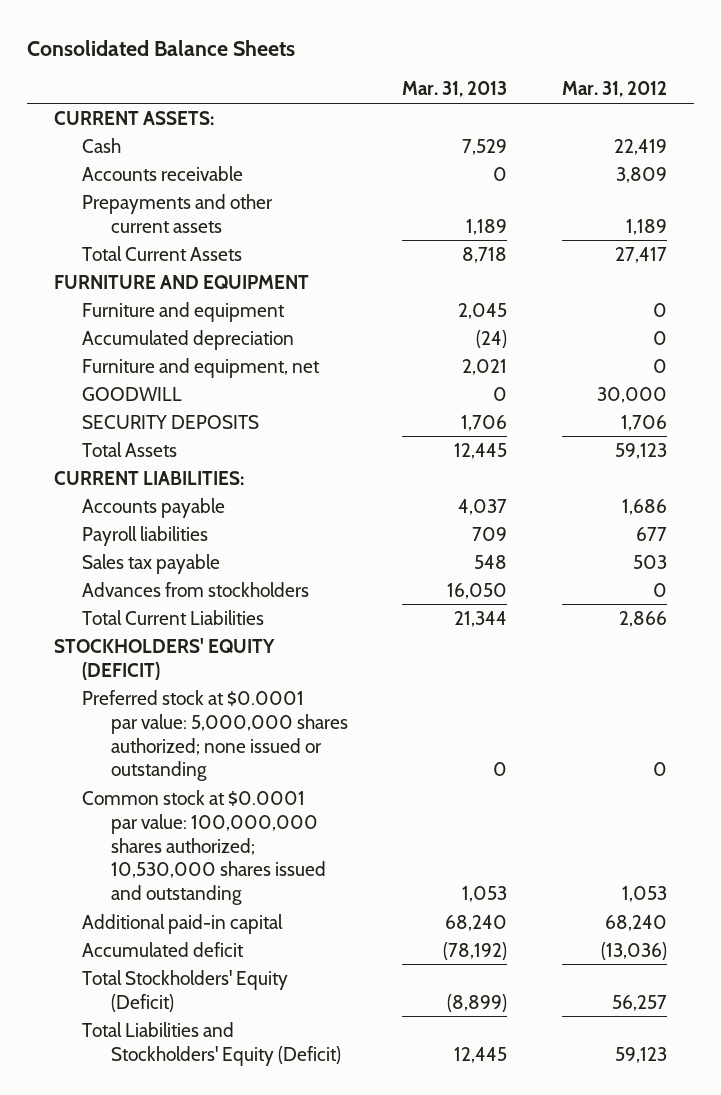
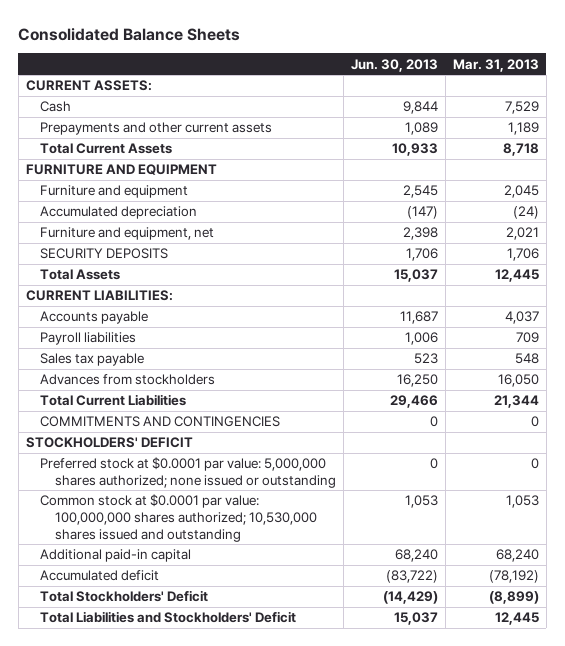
- | Mar. 31, 2013 | Mar. 31, 2012
+ | Jun. 30, 2013 | Mar. 31, 2013
- Accounts receivable | 0 | 3,809
- GOODWILL | 0 | 30,000
- STOCKHOLDERS' EQUITY (DEFICIT)
+ COMMITMENTS AND CONTINGENCIES | 0 | 0
+ STOCKHOLDERS' DEFICIT
- Total Stockholders' Equity (Deficit) | (8,899) | 56,257
- Total Liabilities and Stockholders' Equity (Deficit) | 12,445 | 59,123
+ Total Stockholders' Deficit | (14,429) | (8,899)
+ Total Liabilities and Stockholders' Deficit | 15,037 | 12,445

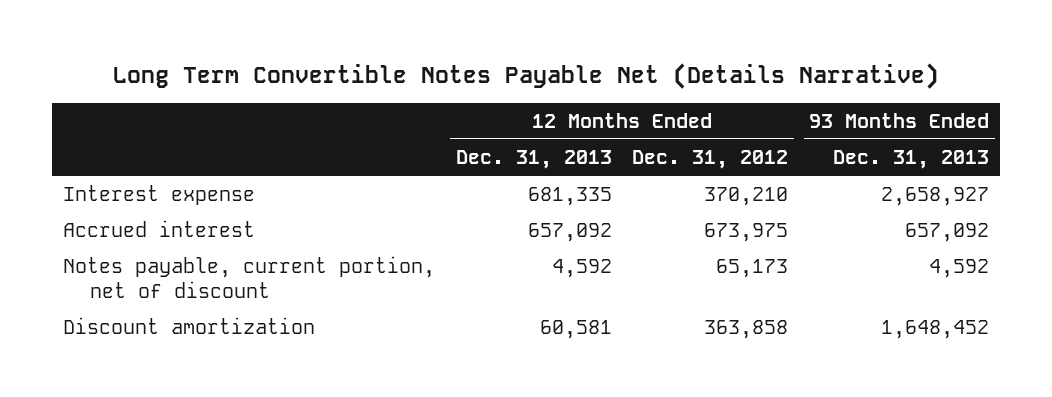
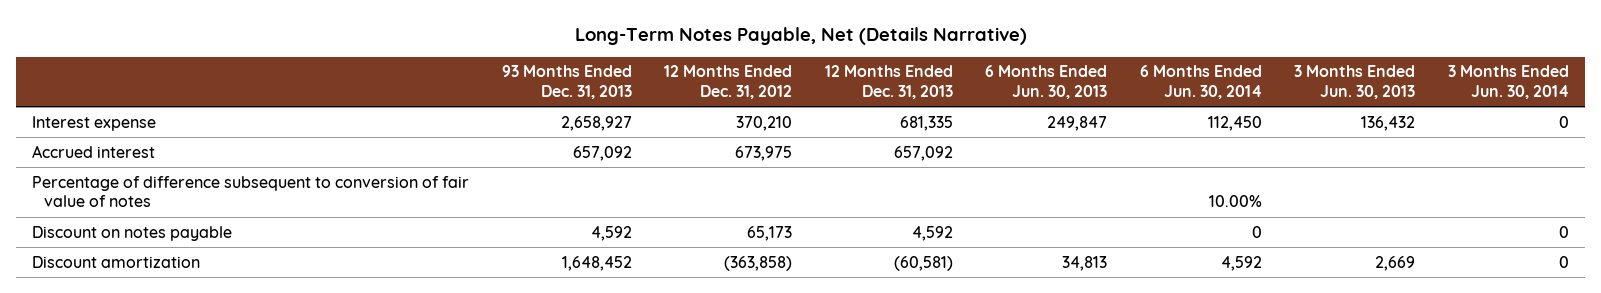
- Long Term Convertible Notes Payable Net (Details Narrative)
+ Long-Term Notes Payable, Net (Details Narrative)
- | 12 Months Ended Dec. 31, 2013 | 12 Months Ended Dec. 31, 2012 | 93 Months Ended Dec. 31, 2013
+ | 93 Months Ended Dec. 31, 2013 | 12 Months Ended Dec. 31, 2012 | 12 Months Ended Dec. 31, 2013 | 6 Months Ended Jun. 30, 2013 | 6 Months Ended Jun. 30, 2014 | 3 Months Ended Jun. 30, 2013 | 3 Months Ended Jun. 30, 2014
- Notes payable, current portion, net of discount | 4,592 | 65,173 | 4,592
- Discount amortization | 60,581 | 363,858 | 1,648,452
+ Percentage of difference subsequent to conversion of fair value of notes | | | | | 10.00% | |
+ Discount on notes payable | 4,592 | 65,173 | 4,592 | | 0 | | 0
+ Discount amortization | 1,648,452 | (363,858) | (60,581) | 34,813 | 4,592 | 2,669 | 0

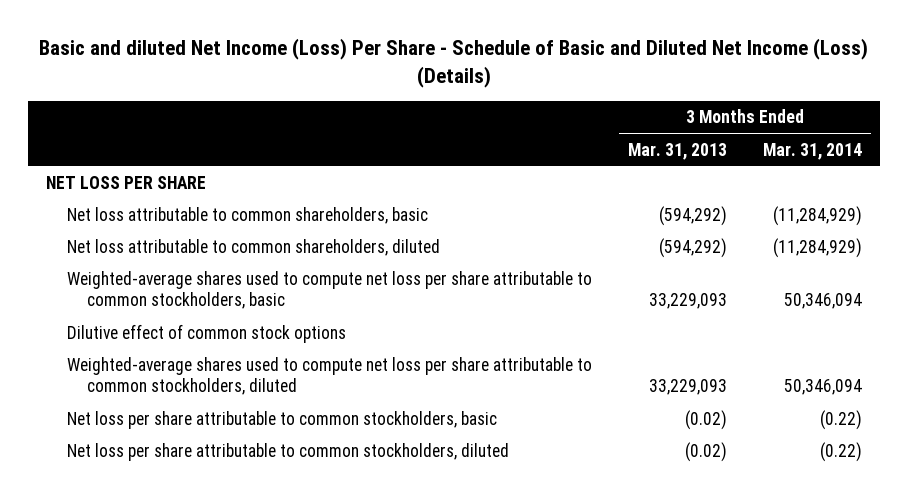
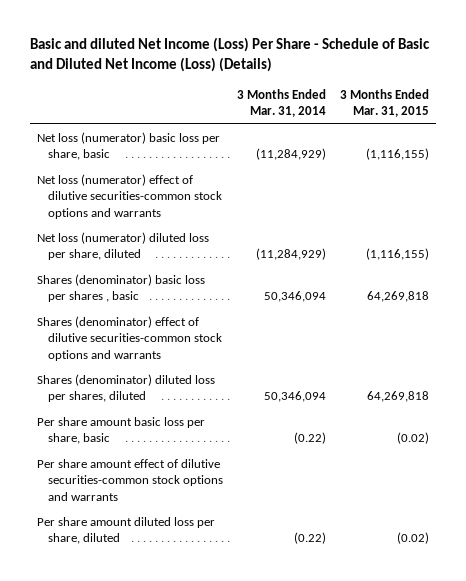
- | 3 Months Ended Mar. 31, 2013 | 3 Months Ended Mar. 31, 2014
+ | 3 Months Ended Mar. 31, 2014 | 3 Months Ended Mar. 31, 2015
- NET LOSS PER SHARE
- Net loss attributable to common shareholders, basic | (594,292) | (11,284,929)
- Net loss attributable to common shareholders, diluted | (594,292) | (11,284,929)
- Weighted-average shares used to compute net loss per share attributable to common stockholders, basic | 33,229,093 | 50,346,094
- Dilutive effect of common stock options
- Weighted-average shares used to compute net loss per share attributable to common stockholders, diluted | 33,229,093 | 50,346,094
- Net loss per share attributable to common stockholders, basic | (0.02) | (0.22)
- Net loss per share attributable to common stockholders, diluted | (0.02) | (0.22)
+ Net loss (numerator) basic loss per share, basic | (11,284,929) | (1,116,155)
+ Net loss (numerator) effect of dilutive securities-common stock options and warrants
+ Net loss (numerator) diluted loss per share, diluted | (11,284,929) | (1,116,155)
+ Shares (denominator) basic loss per shares , basic | 50,346,094 | 64,269,818
+ Shares (denominator) effect of dilutive securities-common stock options and warrants
+ Shares (denominator) diluted loss per shares, diluted | 50,346,094 | 64,269,818
+ Per share amount basic loss per share, basic | (0.22) | (0.02)
+ Per share amount effect of dilutive securities-common stock options and warrants
+ Per share amount diluted loss per share, diluted | (0.22) | (0.02)

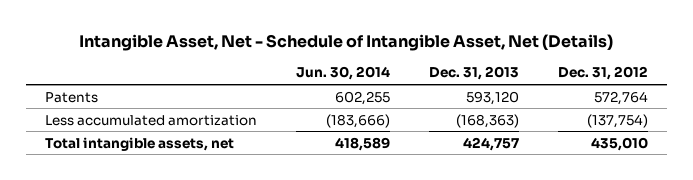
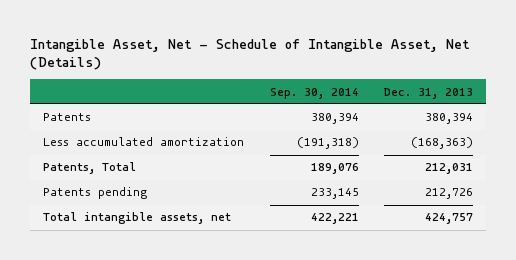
- | Jun. 30, 2014 | Dec. 31, 2013 | Dec. 31, 2012
+ | Sep. 30, 2014 | Dec. 31, 2013
- Patents | 602,255 | 593,120 | 572,764
+ Patents | 380,394 | 380,394
+ Patents, Total | 189,076 | 212,031
+ Patents pending | 233,145 | 212,726

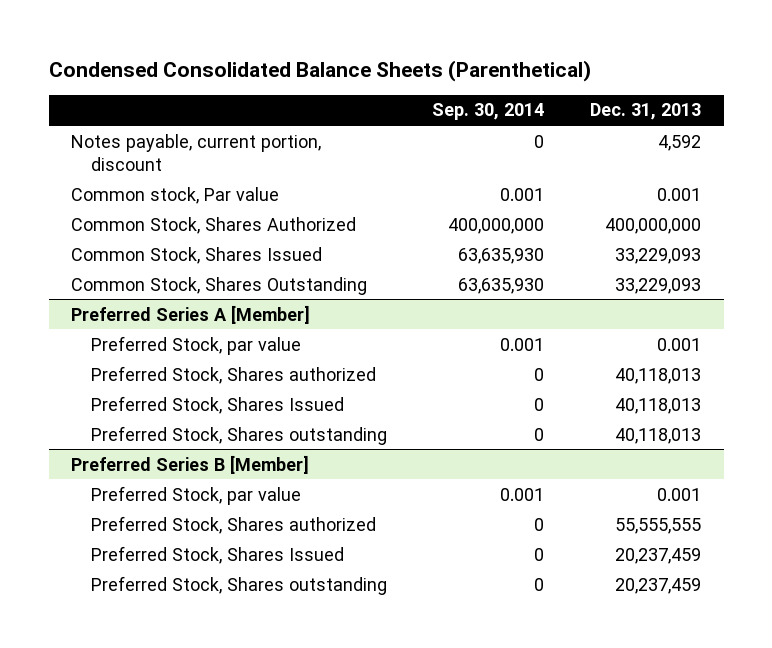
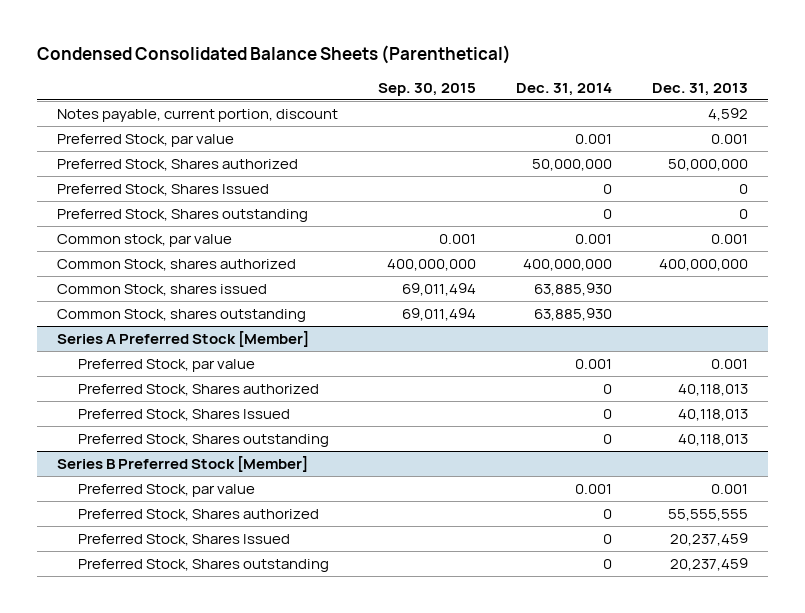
- | Sep. 30, 2014 | Dec. 31, 2013
+ | Sep. 30, 2015 | Dec. 31, 2014 | Dec. 31, 2013
- Common stock, Par value | 0.001 | 0.001
- Common Stock, Shares Authorized | 400,000,000 | 400,000,000
- Common Stock, Shares Issued | 63,635,930 | 33,229,093
- Common Stock, Shares Outstanding | 63,635,930 | 33,229,093
- Preferred Series A [Member]
+ Preferred Stock, Shares authorized | | 50,000,000 | 50,000,000
+ Preferred Stock, Shares Issued | | 0 | 0
+ Preferred Stock, Shares outstanding | | 0 | 0
+ Common stock, par value | 0.001 | 0.001 | 0.001
+ Common Stock, shares authorized | 400,000,000 | 400,000,000 | 400,000,000
+ Common Stock, shares issued | 69,011,494 | 63,885,930 |
+ Common Stock, shares outstanding | 69,011,494 | 63,885,930 |
+ Series A Preferred Stock [Member]
+ Preferred Stock, par value | | 0.001 | 0.001
- Preferred Series B [Member]
+ Series B Preferred Stock [Member]

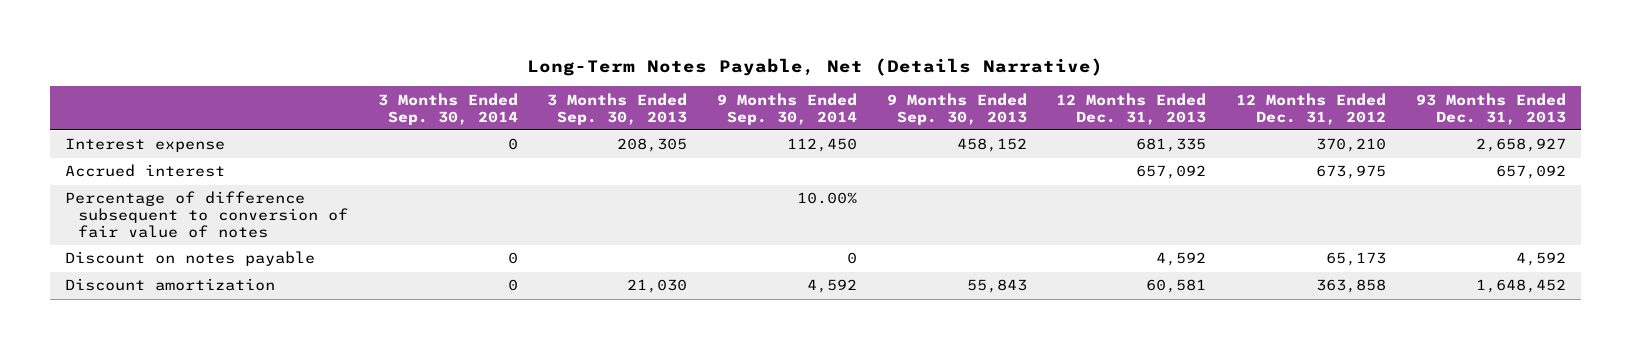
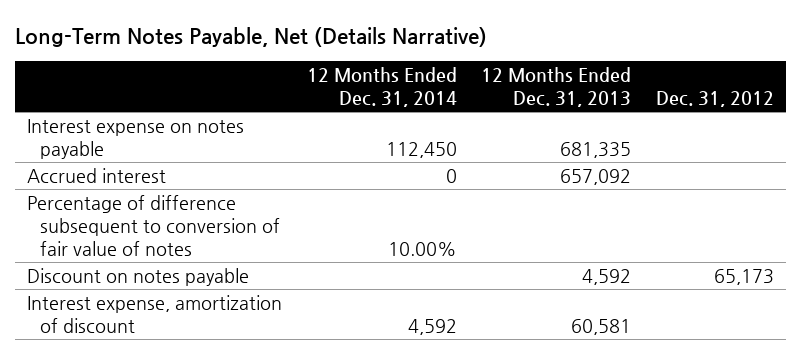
- | 3 Months Ended Sep. 30, 2014 | 3 Months Ended Sep. 30, 2013 | 9 Months Ended Sep. 30, 2014 | 9 Months Ended Sep. 30, 2013 | 12 Months Ended Dec. 31, 2013 | 12 Months Ended Dec. 31, 2012 | 93 Months Ended Dec. 31, 2013
+ | 12 Months Ended Dec. 31, 2014 | 12 Months Ended Dec. 31, 2013 | Dec. 31, 2012
- Interest expense | 0 | 208,305 | 112,450 | 458,152 | 681,335 | 370,210 | 2,658,927
+ Interest expense on notes payable | 112,450 | 681,335 |
- Discount amortization | 0 | 21,030 | 4,592 | 55,843 | 60,581 | 363,858 | 1,648,452
+ Interest expense, amortization of discount | 4,592 | 60,581 |

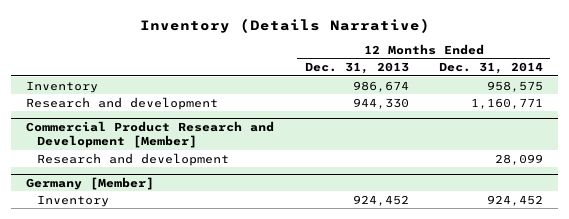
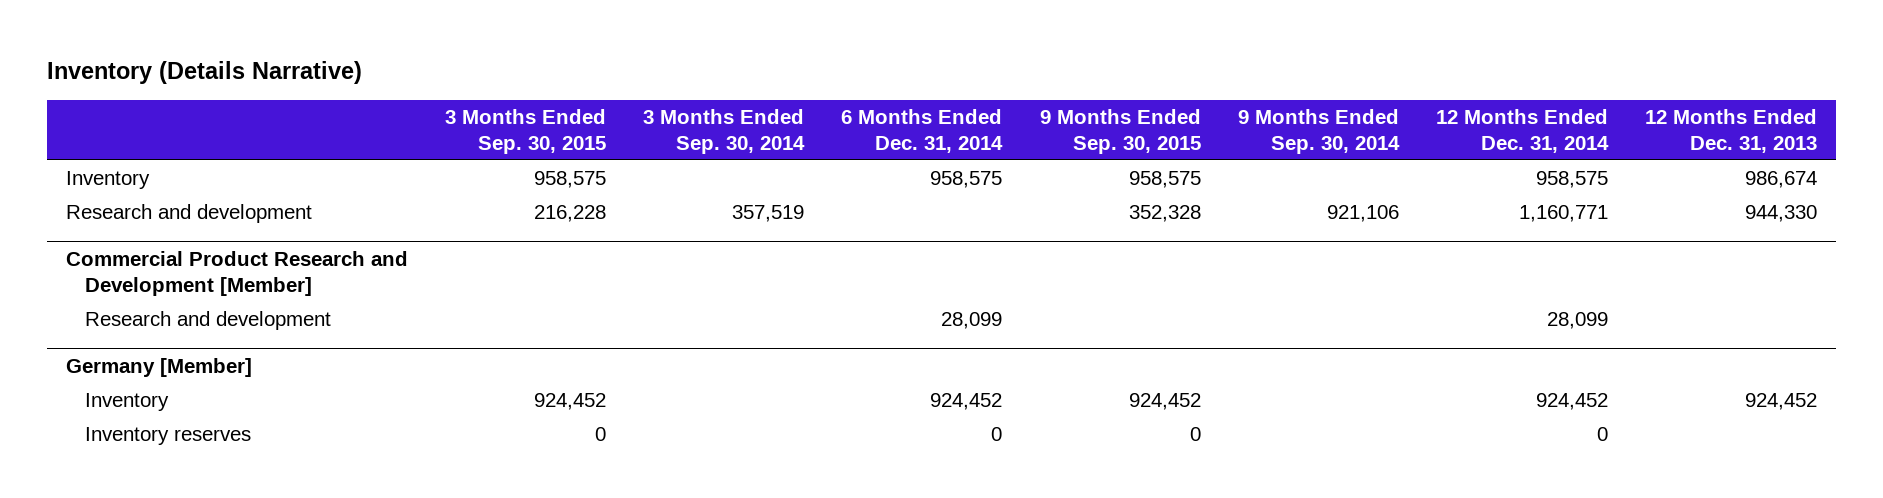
- | 12 Months Ended Dec. 31, 2013 | 12 Months Ended Dec. 31, 2014
+ | 3 Months Ended Sep. 30, 2015 | 3 Months Ended Sep. 30, 2014 | 6 Months Ended Dec. 31, 2014 | 9 Months Ended Sep. 30, 2015 | 9 Months Ended Sep. 30, 2014 | 12 Months Ended Dec. 31, 2014 | 12 Months Ended Dec. 31, 2013
@ Germany [Member]
+ Inventory reserves | 0 | | 0 | 0 | | 0 |

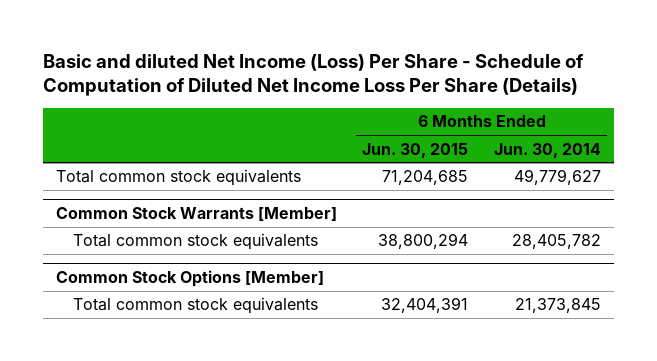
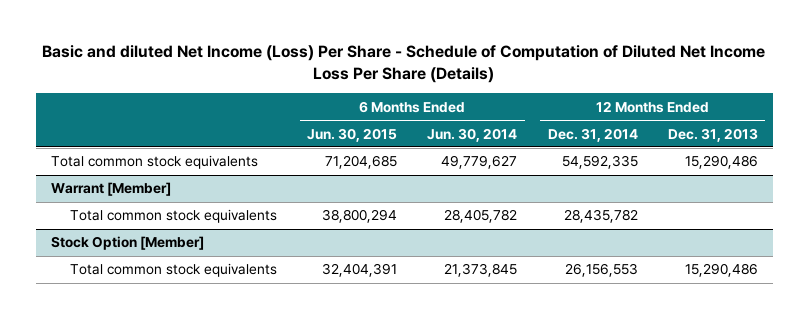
- | 6 Months Ended Jun. 30, 2015 | 6 Months Ended Jun. 30, 2014
+ | 6 Months Ended Jun. 30, 2015 | 6 Months Ended Jun. 30, 2014 | 12 Months Ended Dec. 31, 2014 | 12 Months Ended Dec. 31, 2013
- Common Stock Warrants [Member]
+ Warrant [Member]
- Common Stock Options [Member]
+ Stock Option [Member]

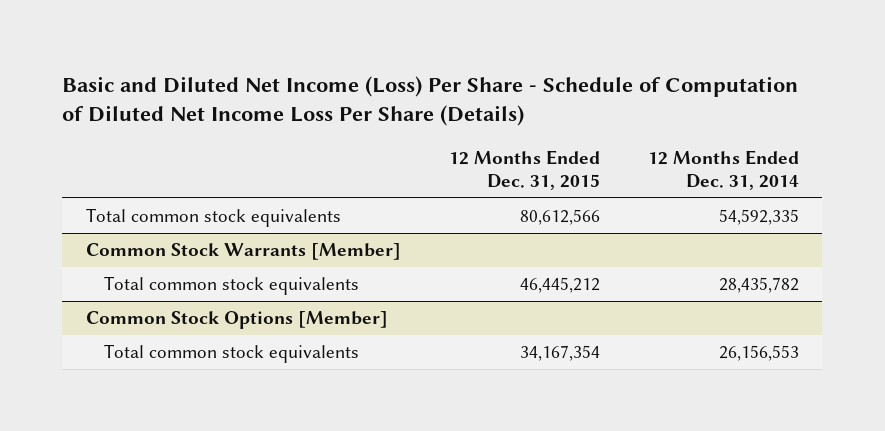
- Basic and diluted Net Income (Loss) Per Share - Schedule of Computation of Diluted Net Income Loss Per Share (Details)
+ Basic and Diluted Net Income (Loss) Per Share - Schedule of Computation of Diluted Net Income Loss Per Share (Details)
- | 6 Months Ended Jun. 30, 2015 | 6 Months Ended Jun. 30, 2014 | 12 Months Ended Dec. 31, 2014 | 12 Months Ended Dec. 31, 2013
+ | 12 Months Ended Dec. 31, 2015 | 12 Months Ended Dec. 31, 2014
- Warrant [Member]
+ Common Stock Warrants [Member]
- Stock Option [Member]
+ Common Stock Options [Member]

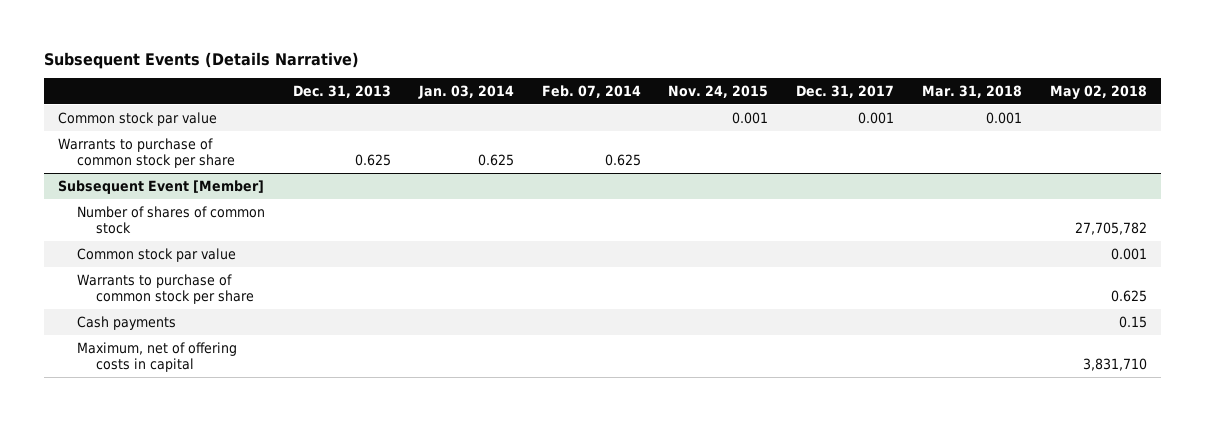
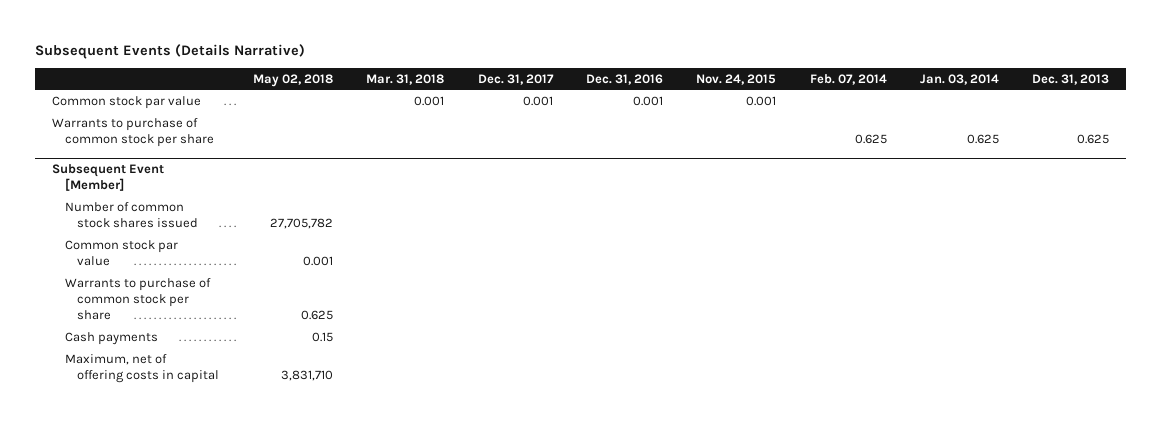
- | Dec. 31, 2013 | Jan. 03, 2014 | Feb. 07, 2014 | Nov. 24, 2015 | Dec. 31, 2017 | Mar. 31, 2018 | May 02, 2018
+ | May 02, 2018 | Mar. 31, 2018 | Dec. 31, 2017 | Dec. 31, 2016 | Nov. 24, 2015 | Feb. 07, 2014 | Jan. 03, 2014 | Dec. 31, 2013
@ Subsequent Event [Member]
- Number of shares of common stock | | | | | | | 27,705,782
+ Number of common stock shares issued | 27,705,782 | | | | | | |

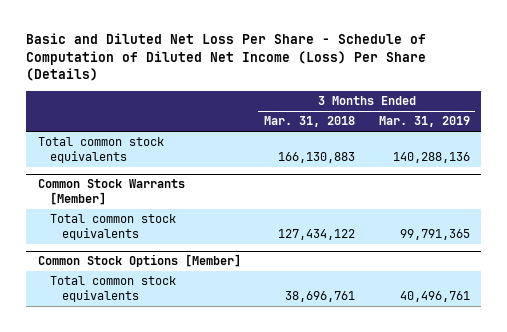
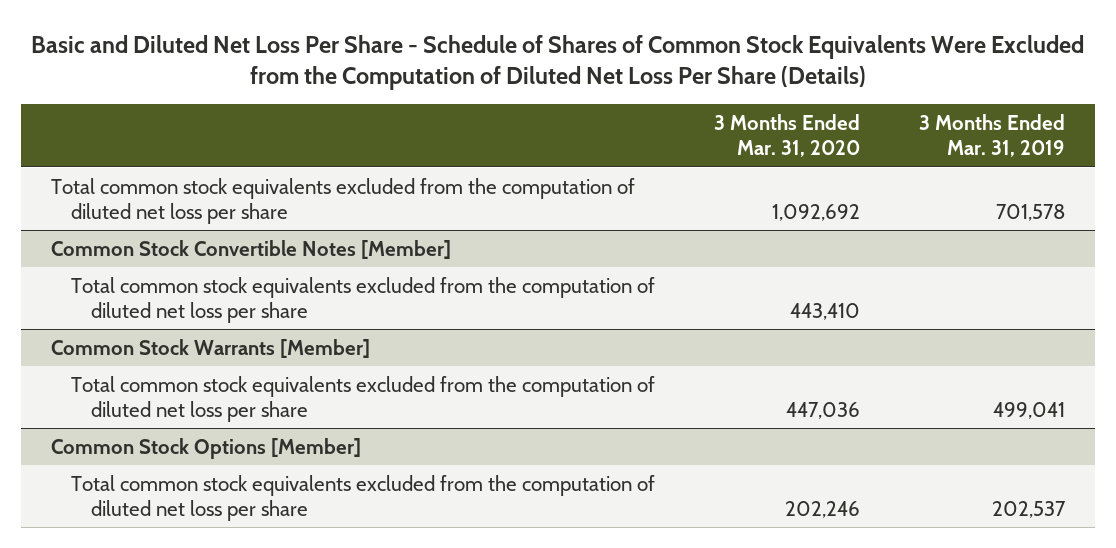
- Basic and Diluted Net Loss Per Share - Schedule of Computation of Diluted Net Income (Loss) Per Share (Details)
+ Basic and Diluted Net Loss Per Share - Schedule of Shares of Common Stock Equivalents Were Excluded from the Computation of Diluted Net Loss Per Share (Details)
- | 3 Months Ended Mar. 31, 2018 | 3 Months Ended Mar. 31, 2019
+ | 3 Months Ended Mar. 31, 2020 | 3 Months Ended Mar. 31, 2019
- Total common stock equivalents | 166,130,883 | 140,288,136
+ Total common stock equivalents excluded from the computation of diluted net loss per share | 1,092,692 | 701,578
+ Common Stock Convertible Notes [Member]
+ Total common stock equivalents excluded from the computation of diluted net loss per share | 443,410 |
@ Common Stock Warrants [Member]
- Total common stock equivalents | 127,434,122 | 99,791,365
+ Total common stock equivalents excluded from the computation of diluted net loss per share | 447,036 | 499,041
@ Common Stock Options [Member]
- Total common stock equivalents | 38,696,761 | 40,496,761
+ Total common stock equivalents excluded from the computation of diluted net loss per share | 202,246 | 202,537

